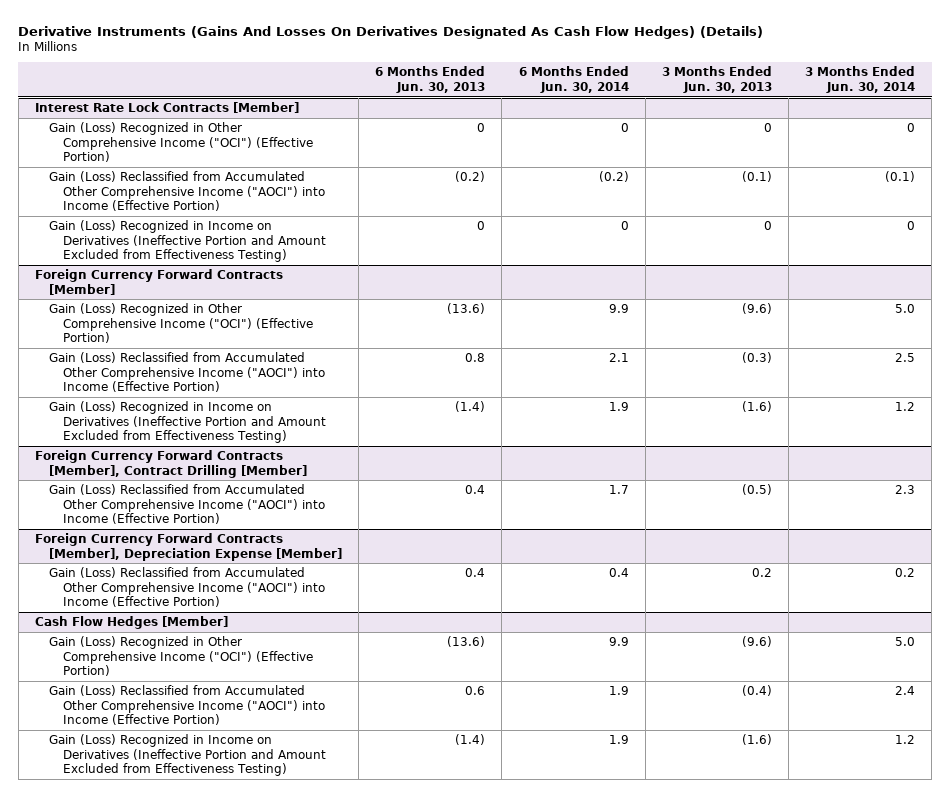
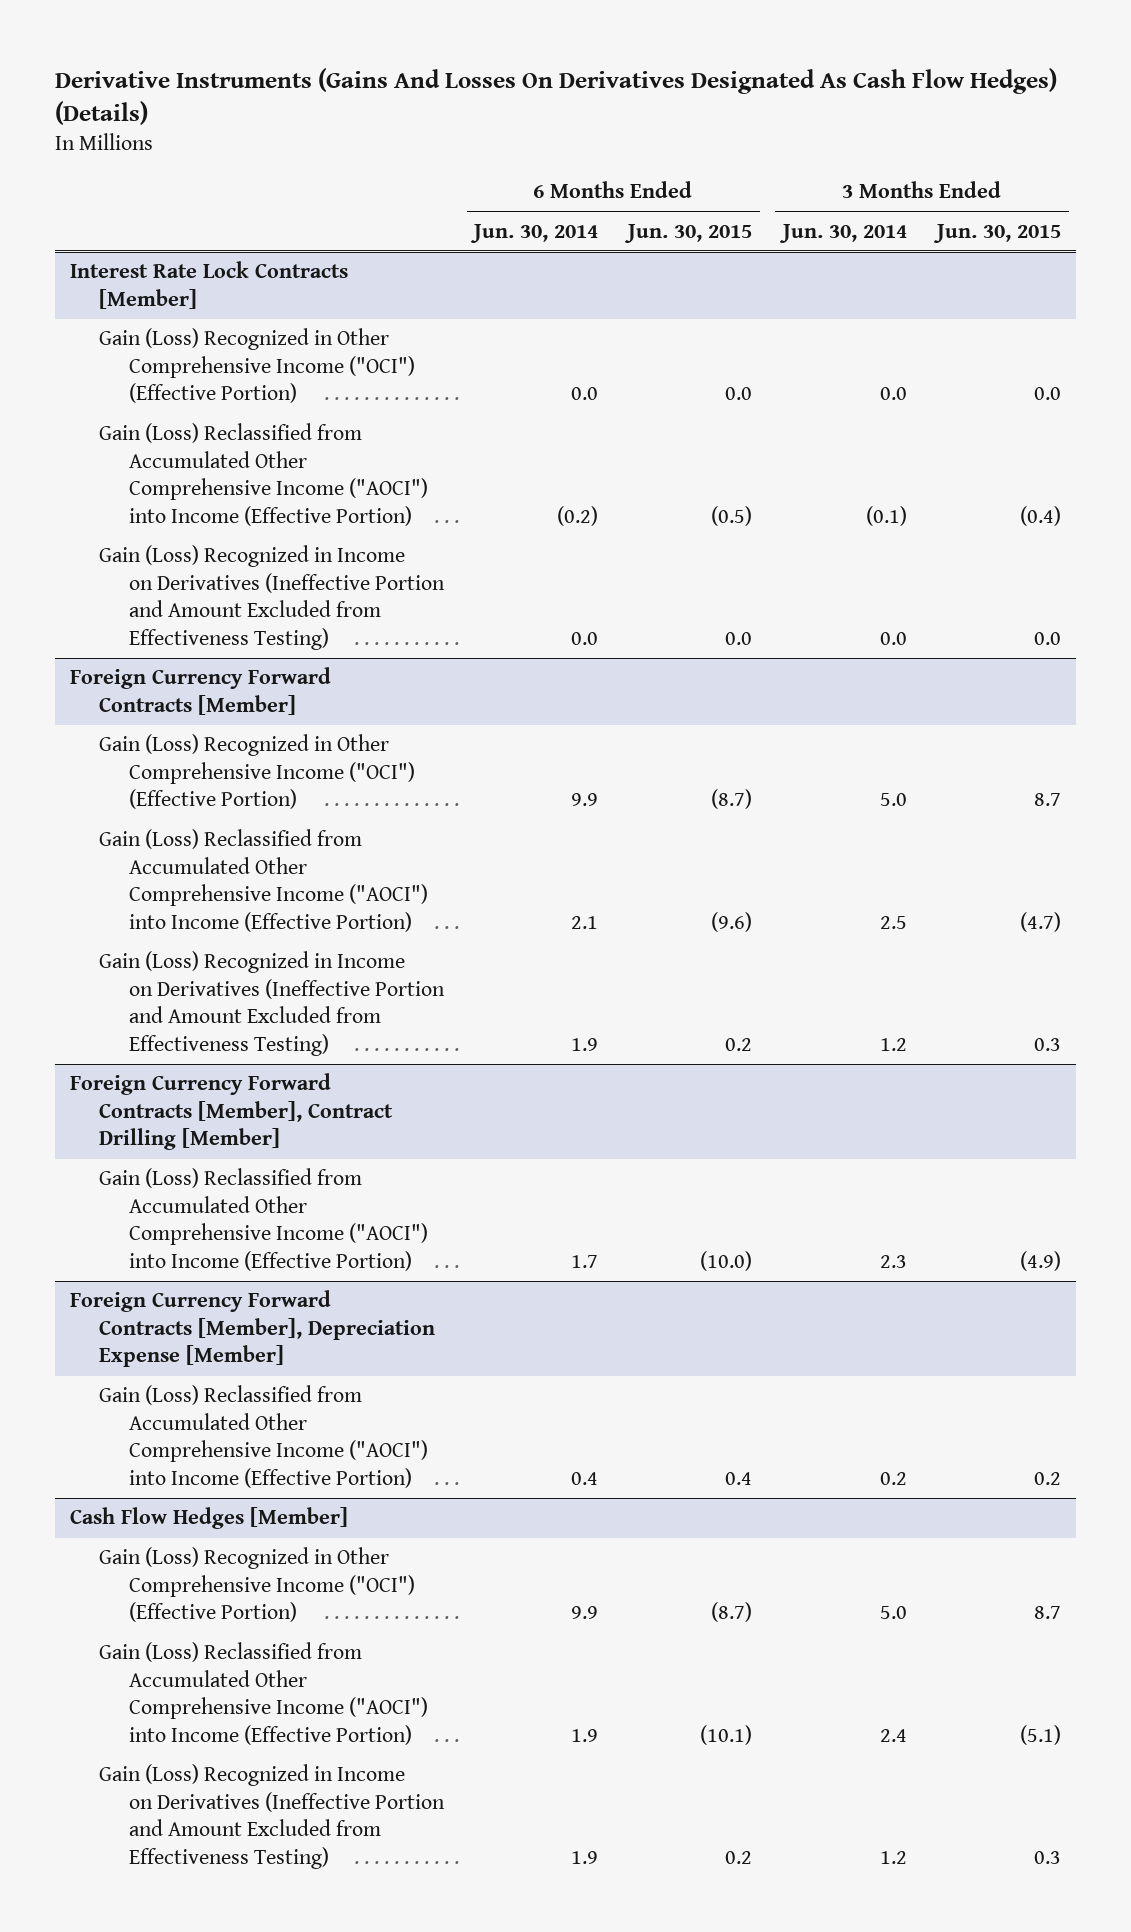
- | 6 Months Ended Jun. 30, 2013 | 6 Months Ended Jun. 30, 2014 | 3 Months Ended Jun. 30, 2013 | 3 Months Ended Jun. 30, 2014
+ | 6 Months Ended Jun. 30, 2014 | 6 Months Ended Jun. 30, 2015 | 3 Months Ended Jun. 30, 2014 | 3 Months Ended Jun. 30, 2015
@ Interest Rate Lock Contracts [Member]
- Gain (Loss) Recognized in Other Comprehensive Income ("OCI") (Effective Portion) | 0 | 0 | 0 | 0
+ Gain (Loss) Recognized in Other Comprehensive Income ("OCI") (Effective Portion) | 0.0 | 0.0 | 0.0 | 0.0
- Gain (Loss) Recognized in Income on Derivatives (Ineffective Portion and Amount Excluded from Effectiveness Testing) | 0 | 0 | 0 | 0
+ Gain (Loss) Recognized in Income on Derivatives (Ineffective Portion and Amount Excluded from Effectiveness Testing) | 0.0 | 0.0 | 0.0 | 0.0

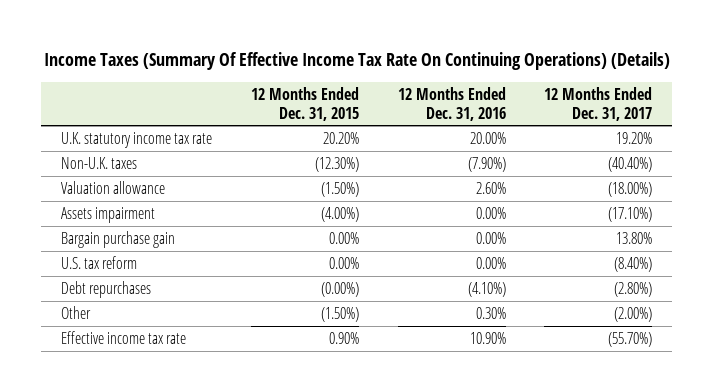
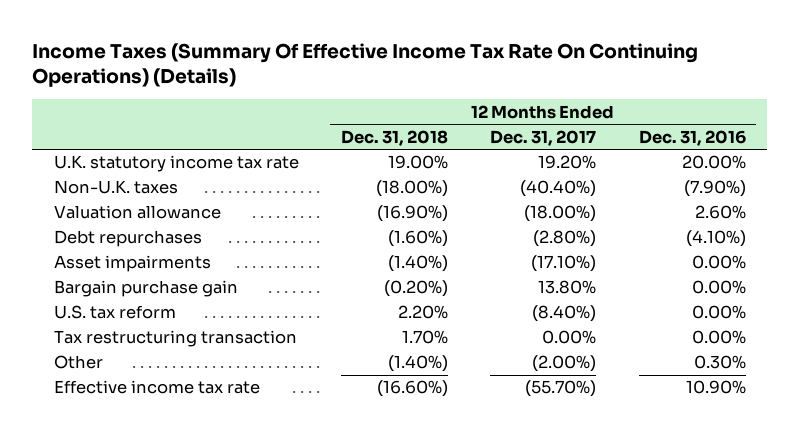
- | 12 Months Ended Dec. 31, 2015 | 12 Months Ended Dec. 31, 2016 | 12 Months Ended Dec. 31, 2017
+ | 12 Months Ended Dec. 31, 2018 | 12 Months Ended Dec. 31, 2017 | 12 Months Ended Dec. 31, 2016
- Assets impairment | (4.00%) | 0.00% | (17.10%)
moved up: Debt repurchases | (1.60%) | (2.80%) | (4.10%)
+ Asset impairments | (1.40%) | (17.10%) | 0.00%
+ Tax restructuring transaction | 1.70% | 0.00% | 0.00%

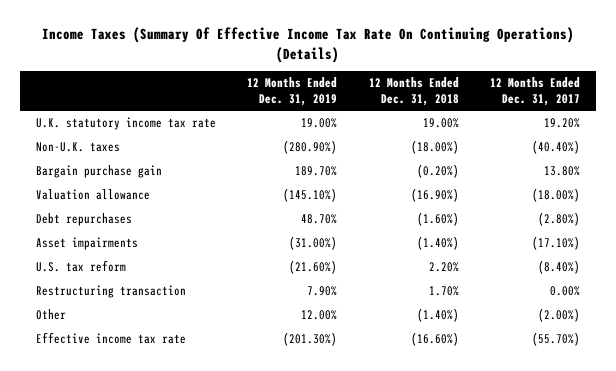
- | 12 Months Ended Dec. 31, 2018 | 12 Months Ended Dec. 31, 2017 | 12 Months Ended Dec. 31, 2016
+ | 12 Months Ended Dec. 31, 2019 | 12 Months Ended Dec. 31, 2018 | 12 Months Ended Dec. 31, 2017
moved up: Bargain purchase gain | 189.70% | (0.20%) | 13.80%
- Tax restructuring transaction | 1.70% | 0.00% | 0.00%
+ Restructuring transaction | 7.90% | 1.70% | 0.00%

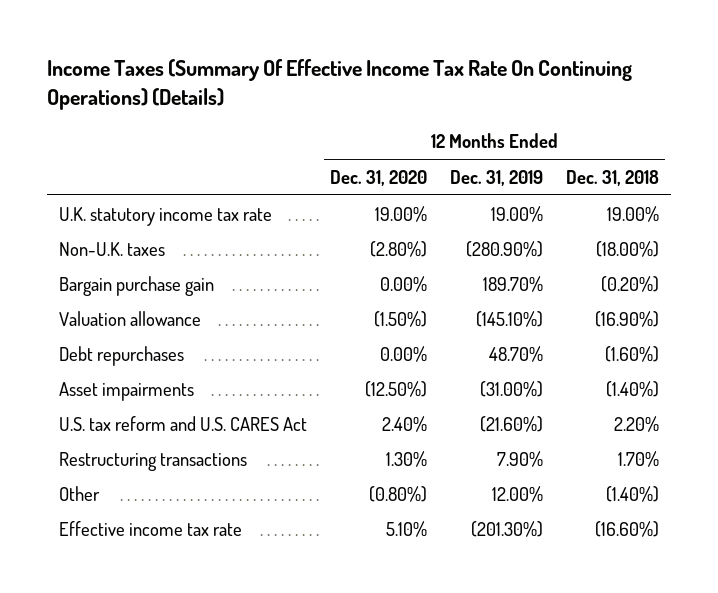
- | 12 Months Ended Dec. 31, 2019 | 12 Months Ended Dec. 31, 2018 | 12 Months Ended Dec. 31, 2017
+ | 12 Months Ended Dec. 31, 2020 | 12 Months Ended Dec. 31, 2019 | 12 Months Ended Dec. 31, 2018
- U.S. tax reform | (21.60%) | 2.20% | (8.40%)
- Restructuring transaction | 7.90% | 1.70% | 0.00%
+ U.S. tax reform and U.S. CARES Act | 2.40% | (21.60%) | 2.20%
+ Restructuring transactions | 1.30% | 7.90% | 1.70%

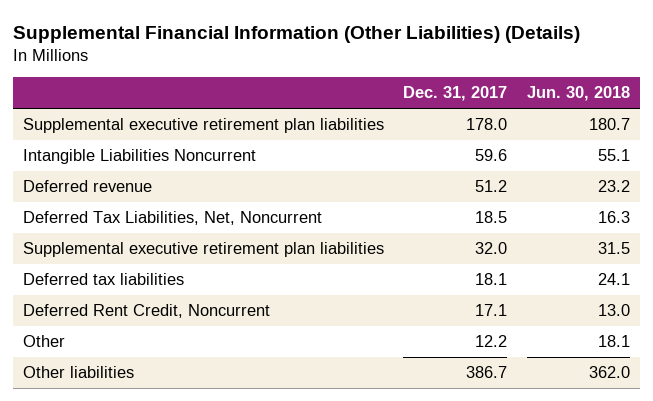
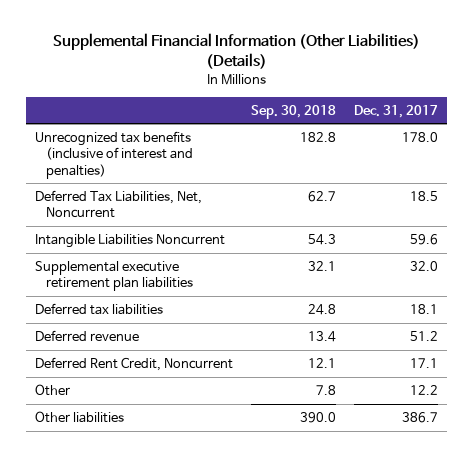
- | Dec. 31, 2017 | Jun. 30, 2018
+ | Sep. 30, 2018 | Dec. 31, 2017
- Supplemental executive retirement plan liabilities | 178.0 | 180.7
+ Unrecognized tax benefits (inclusive of interest and penalties) | 182.8 | 178.0
moved down: Intangible Liabilities Noncurrent | 54.3 | 59.6
moved down: Deferred revenue | 13.4 | 51.2

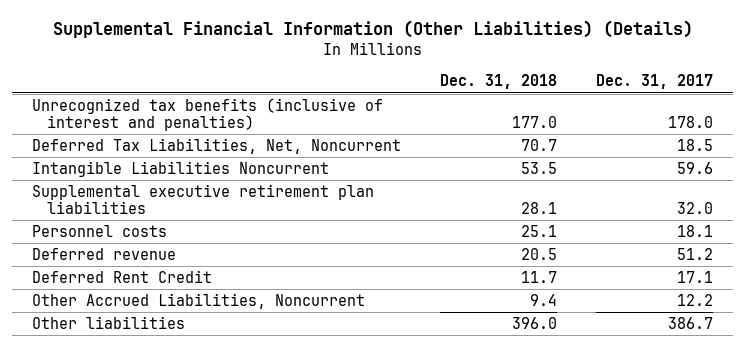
- | Sep. 30, 2018 | Dec. 31, 2017
+ | Dec. 31, 2018 | Dec. 31, 2017
- Deferred tax liabilities | 24.8 | 18.1
+ Personnel costs | 25.1 | 18.1
- Deferred Rent Credit, Noncurrent | 12.1 | 17.1
- Other | 7.8 | 12.2
+ Deferred Rent Credit | 11.7 | 17.1
+ Other Accrued Liabilities, Noncurrent | 9.4 | 12.2

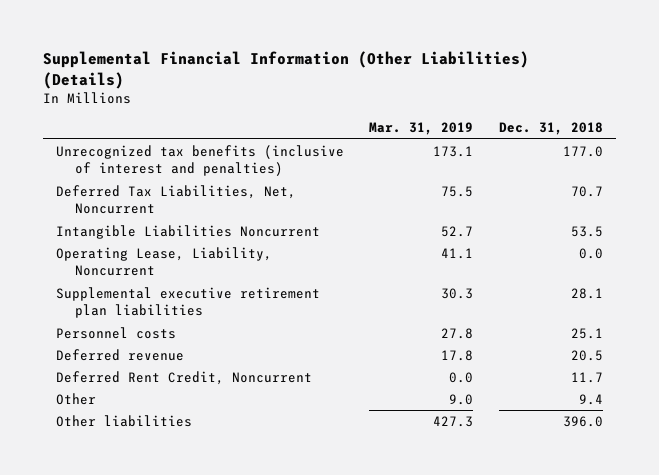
- | Dec. 31, 2018 | Dec. 31, 2017
+ | Mar. 31, 2019 | Dec. 31, 2018
+ Operating Lease, Liability, Noncurrent | 41.1 | 0.0
- Deferred Rent Credit | 11.7 | 17.1
- Other Accrued Liabilities, Noncurrent | 9.4 | 12.2
+ Deferred Rent Credit, Noncurrent | 0.0 | 11.7
+ Other | 9.0 | 9.4

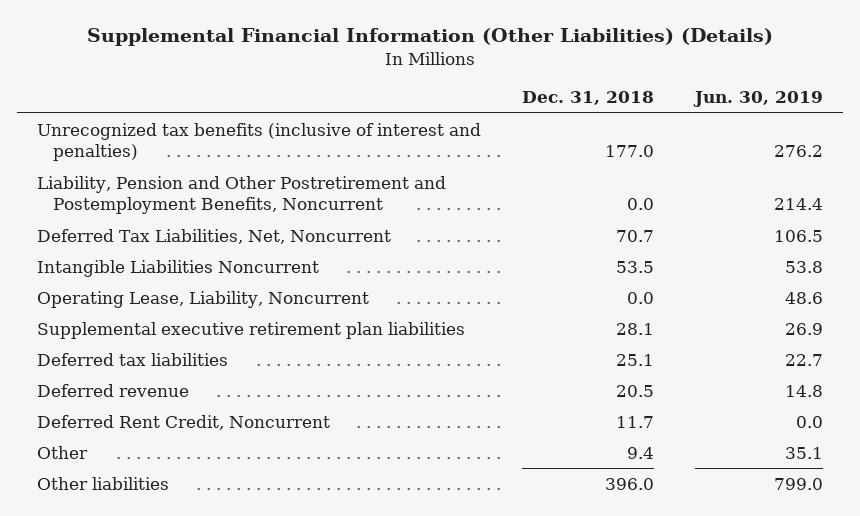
- | Mar. 31, 2019 | Dec. 31, 2018
+ | Dec. 31, 2018 | Jun. 30, 2019
+ Liability, Pension and Other Postretirement and Postemployment Benefits, Noncurrent | 0.0 | 214.4
- Personnel costs | 27.8 | 25.1
+ Deferred tax liabilities | 25.1 | 22.7

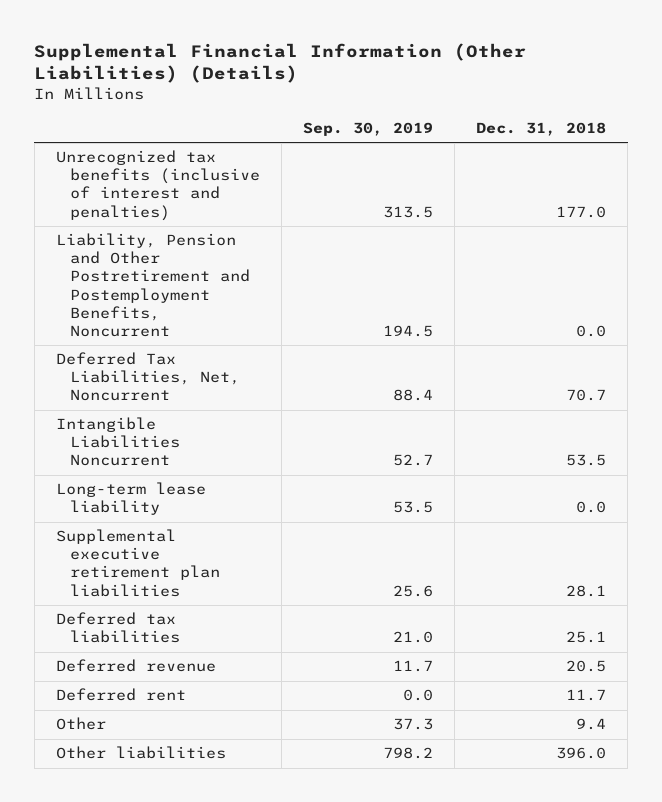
- | Dec. 31, 2018 | Jun. 30, 2019
+ | Sep. 30, 2019 | Dec. 31, 2018
- Operating Lease, Liability, Noncurrent | 0.0 | 48.6
+ Long-term lease liability | 53.5 | 0.0
- Deferred Rent Credit, Noncurrent | 11.7 | 0.0
+ Deferred rent | 0.0 | 11.7

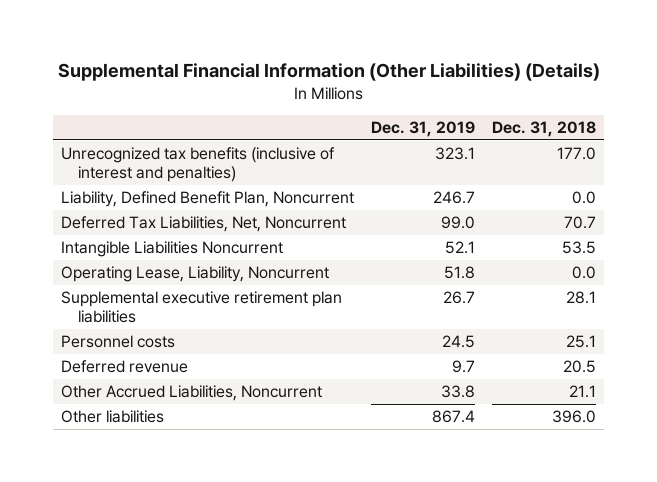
- | Sep. 30, 2019 | Dec. 31, 2018
+ | Dec. 31, 2019 | Dec. 31, 2018
- Liability, Pension and Other Postretirement and Postemployment Benefits, Noncurrent | 194.5 | 0.0
+ Liability, Defined Benefit Plan, Noncurrent | 246.7 | 0.0
- Long-term lease liability | 53.5 | 0.0
+ Operating Lease, Liability, Noncurrent | 51.8 | 0.0
- Deferred tax liabilities | 21.0 | 25.1
+ Personnel costs | 24.5 | 25.1
- Deferred rent | 0.0 | 11.7
- Other | 37.3 | 9.4
+ Other Accrued Liabilities, Noncurrent | 33.8 | 21.1

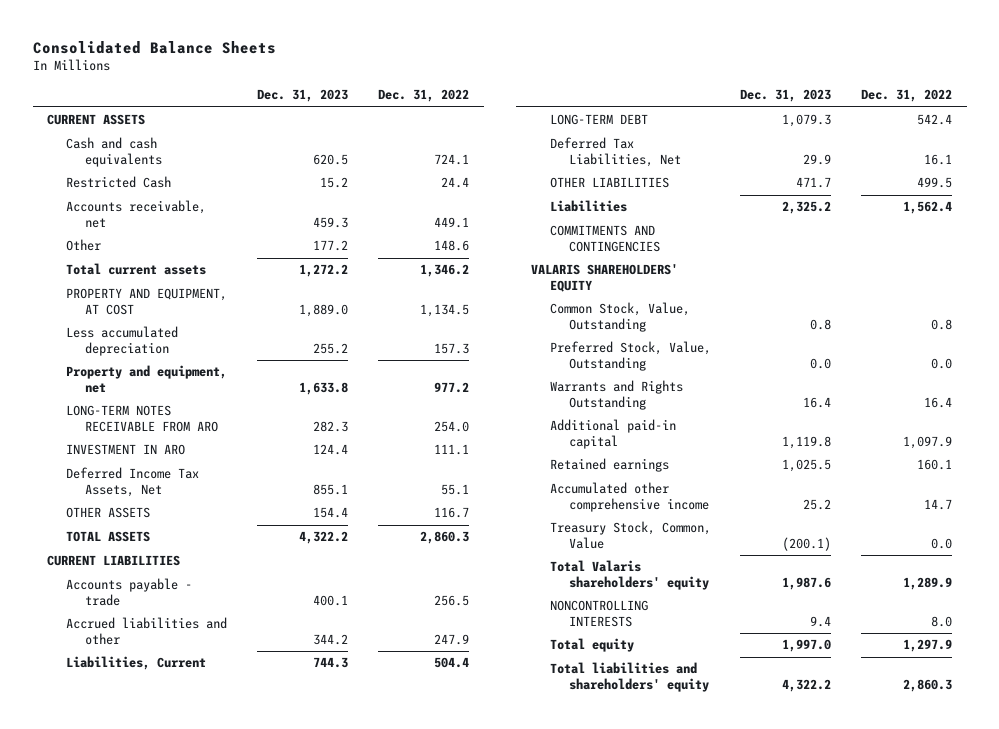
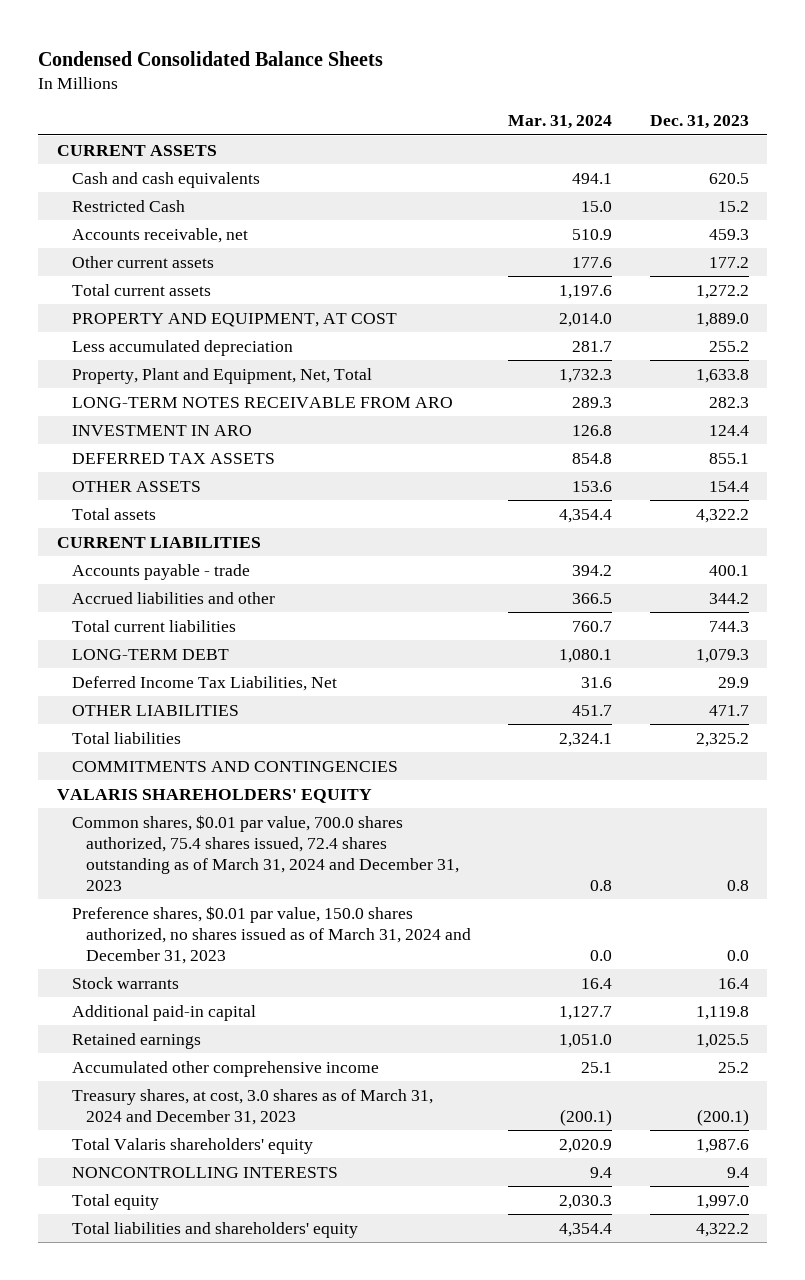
- Consolidated Balance Sheets
+ Condensed Consolidated Balance Sheets
- | Dec. 31, 2023 | Dec. 31, 2022
+ | Mar. 31, 2024 | Dec. 31, 2023
- Other | 177.2 | 148.6
+ Other current assets | 177.6 | 177.2
- Property and equipment, net | 1,633.8 | 977.2
+ Property, Plant and Equipment, Net, Total | 1,732.3 | 1,633.8
- Deferred Income Tax Assets, Net | 855.1 | 55.1
+ DEFERRED TAX ASSETS | 854.8 | 855.1
- TOTAL ASSETS | 4,322.2 | 2,860.3
+ Total assets | 4,354.4 | 4,322.2
- Liabilities, Current | 744.3 | 504.4
+ Total current liabilities | 760.7 | 744.3
- Deferred Tax Liabilities, Net | 29.9 | 16.1
+ Deferred Income Tax Liabilities, Net | 31.6 | 29.9
- Liabilities | 2,325.2 | 1,562.4
+ Total liabilities | 2,324.1 | 2,325.2
- Common Stock, Value, Outstanding | 0.8 | 0.8
- Preferred Stock, Value, Outstanding | 0.0 | 0.0
- Warrants and Rights Outstanding | 16.4 | 16.4
+ Common shares, $0.01 par value, 700.0 shares authorized, 75.4 shares issued, 72.4 shares outstanding as of March 31, 2024 and December 31, 2023 | 0.8 | 0.8
+ Preference shares, $0.01 par value, 150.0 shares authorized, no shares issued as of March 31, 2024 and December 31, 2023 | 0.0 | 0.0
+ Stock warrants | 16.4 | 16.4
- Treasury Stock, Common, Value | (200.1) | 0.0
+ Treasury shares, at cost, 3.0 shares as of March 31, 2024 and December 31, 2023 | (200.1) | (200.1)

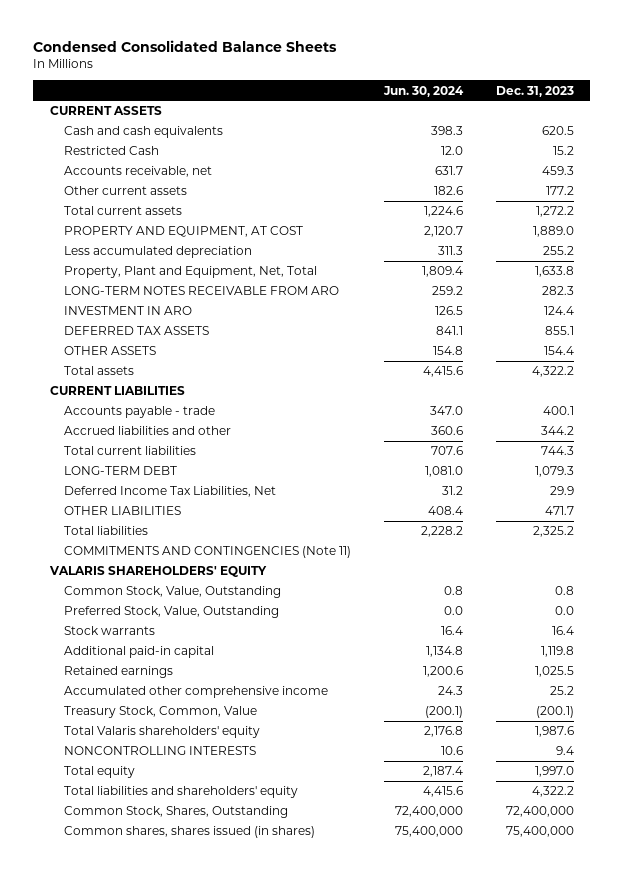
- | Mar. 31, 2024 | Dec. 31, 2023
+ | Jun. 30, 2024 | Dec. 31, 2023
- COMMITMENTS AND CONTINGENCIES
+ COMMITMENTS AND CONTINGENCIES (Note 11)
- Common shares, $0.01 par value, 700.0 shares authorized, 75.4 shares issued, 72.4 shares outstanding as of March 31, 2024 and December 31, 2023 | 0.8 | 0.8
- Preference shares, $0.01 par value, 150.0 shares authorized, no shares issued as of March 31, 2024 and December 31, 2023 | 0.0 | 0.0
+ Common Stock, Value, Outstanding | 0.8 | 0.8
+ Preferred Stock, Value, Outstanding | 0.0 | 0.0
- Treasury shares, at cost, 3.0 shares as of March 31, 2024 and December 31, 2023 | (200.1) | (200.1)
+ Treasury Stock, Common, Value | (200.1) | (200.1)
+ Common Stock, Shares, Outstanding | 72,400,000 | 72,400,000
+ Common shares, shares issued (in shares) | 75,400,000 | 75,400,000

